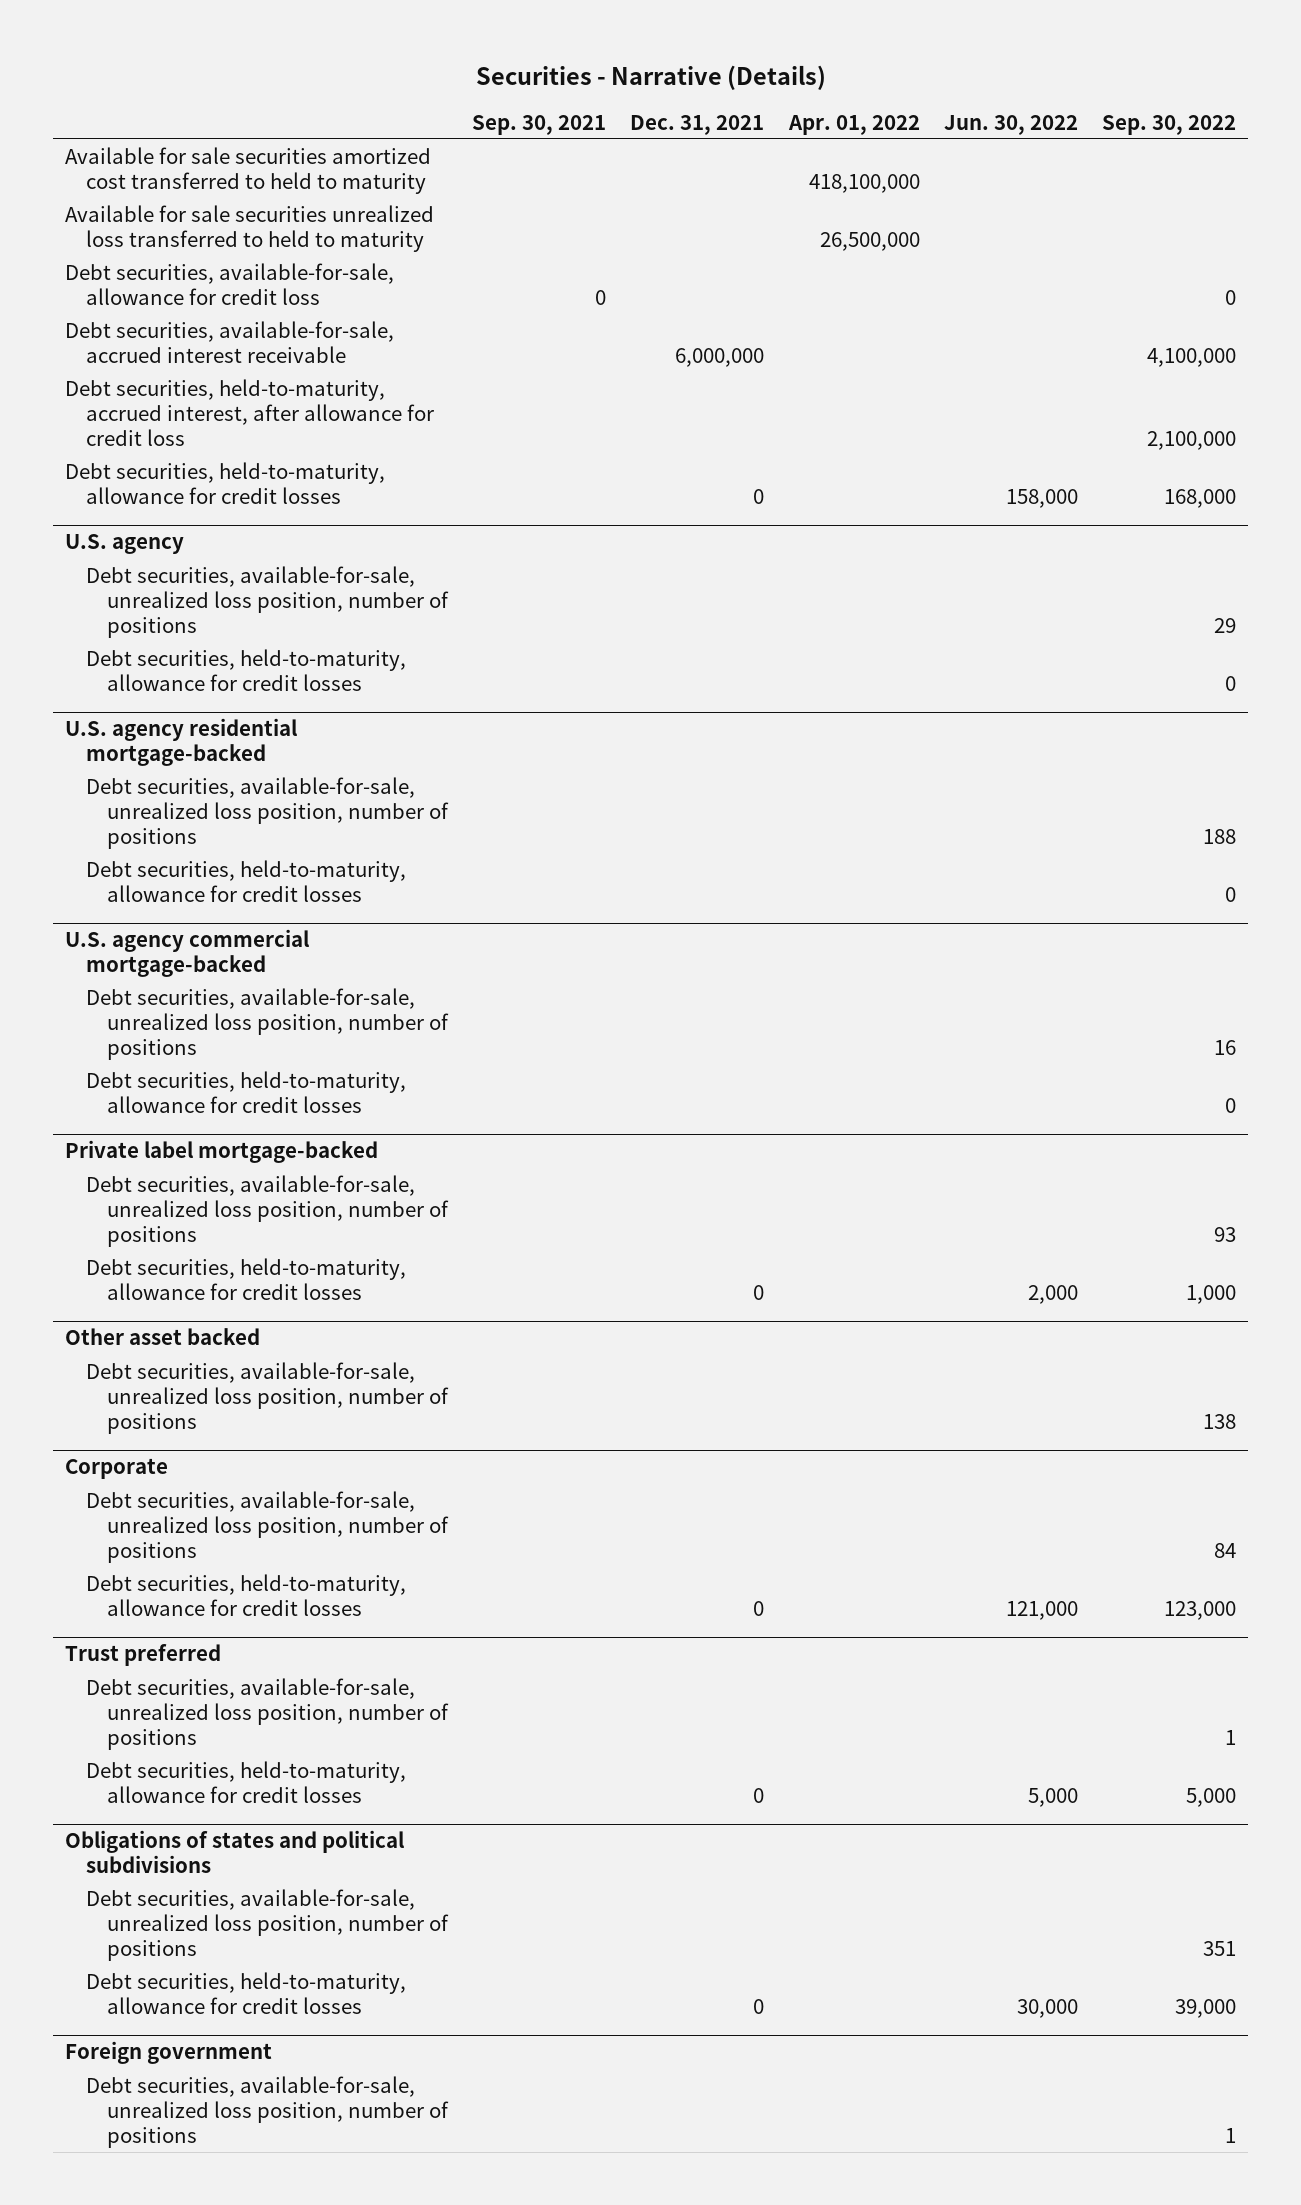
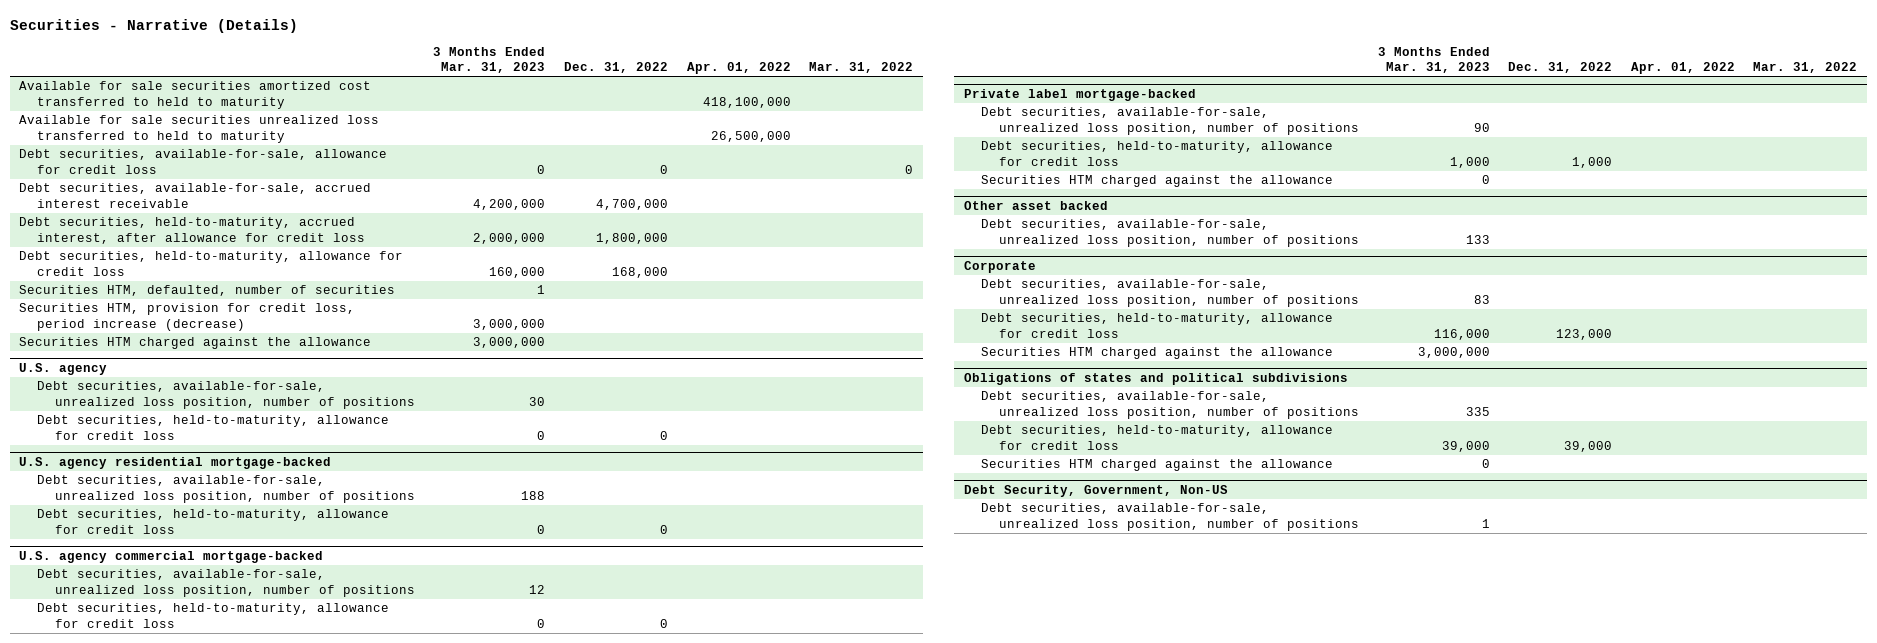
- | Sep. 30, 2021 | Dec. 31, 2021 | Apr. 01, 2022 | Jun. 30, 2022 | Sep. 30, 2022
+ | 3 Months Ended Mar. 31, 2023 | Dec. 31, 2022 | Apr. 01, 2022 | Mar. 31, 2022
- Debt securities, held-to-maturity, allowance for credit losses | | 0 | | 158,000 | 168,000
+ Debt securities, held-to-maturity, allowance for credit loss | 160,000 | 168,000 | |
+ Securities HTM, defaulted, number of securities | 1 | | |
+ Securities HTM, provision for credit loss, period increase (decrease) | 3,000,000 | | |
+ Securities HTM charged against the allowance | 3,000,000 | | |
@ U.S. agency
- Debt securities, held-to-maturity, allowance for credit losses | | | | | 0
+ Debt securities, held-to-maturity, allowance for credit loss | 0 | 0 | |
@ U.S. agency residential mortgage-backed
- Debt securities, held-to-maturity, allowance for credit losses | | | | | 0
+ Debt securities, held-to-maturity, allowance for credit loss | 0 | 0 | |
@ U.S. agency commercial mortgage-backed
- Debt securities, held-to-maturity, allowance for credit losses | | | | | 0
+ Debt securities, held-to-maturity, allowance for credit loss | 0 | 0 | |
@ Private label mortgage-backed
- Debt securities, held-to-maturity, allowance for credit losses | | 0 | | 2,000 | 1,000
+ Debt securities, held-to-maturity, allowance for credit loss | 1,000 | 1,000 | |
+ Securities HTM charged against the allowance | 0 | | |
@ Corporate
- Debt securities, held-to-maturity, allowance for credit losses | | 0 | | 121,000 | 123,000
- Trust preferred
- Debt securities, available-for-sale, unrealized loss position, number of positions | | | | | 1
- Debt securities, held-to-maturity, allowance for credit losses | | 0 | | 5,000 | 5,000
@ Corporate
+ Debt securities, held-to-maturity, allowance for credit loss | 116,000 | 123,000 | |
+ Securities HTM charged against the allowance | 3,000,000 | | |
@ Obligations of states and political subdivisions
- Debt securities, held-to-maturity, allowance for credit losses | | 0 | | 30,000 | 39,000
- Foreign government
@ Obligations of states and political subdivisions
+ Debt securities, held-to-maturity, allowance for credit loss | 39,000 | 39,000 | |
+ Securities HTM charged against the allowance | 0 | | |
+ Debt Security, Government, Non-US

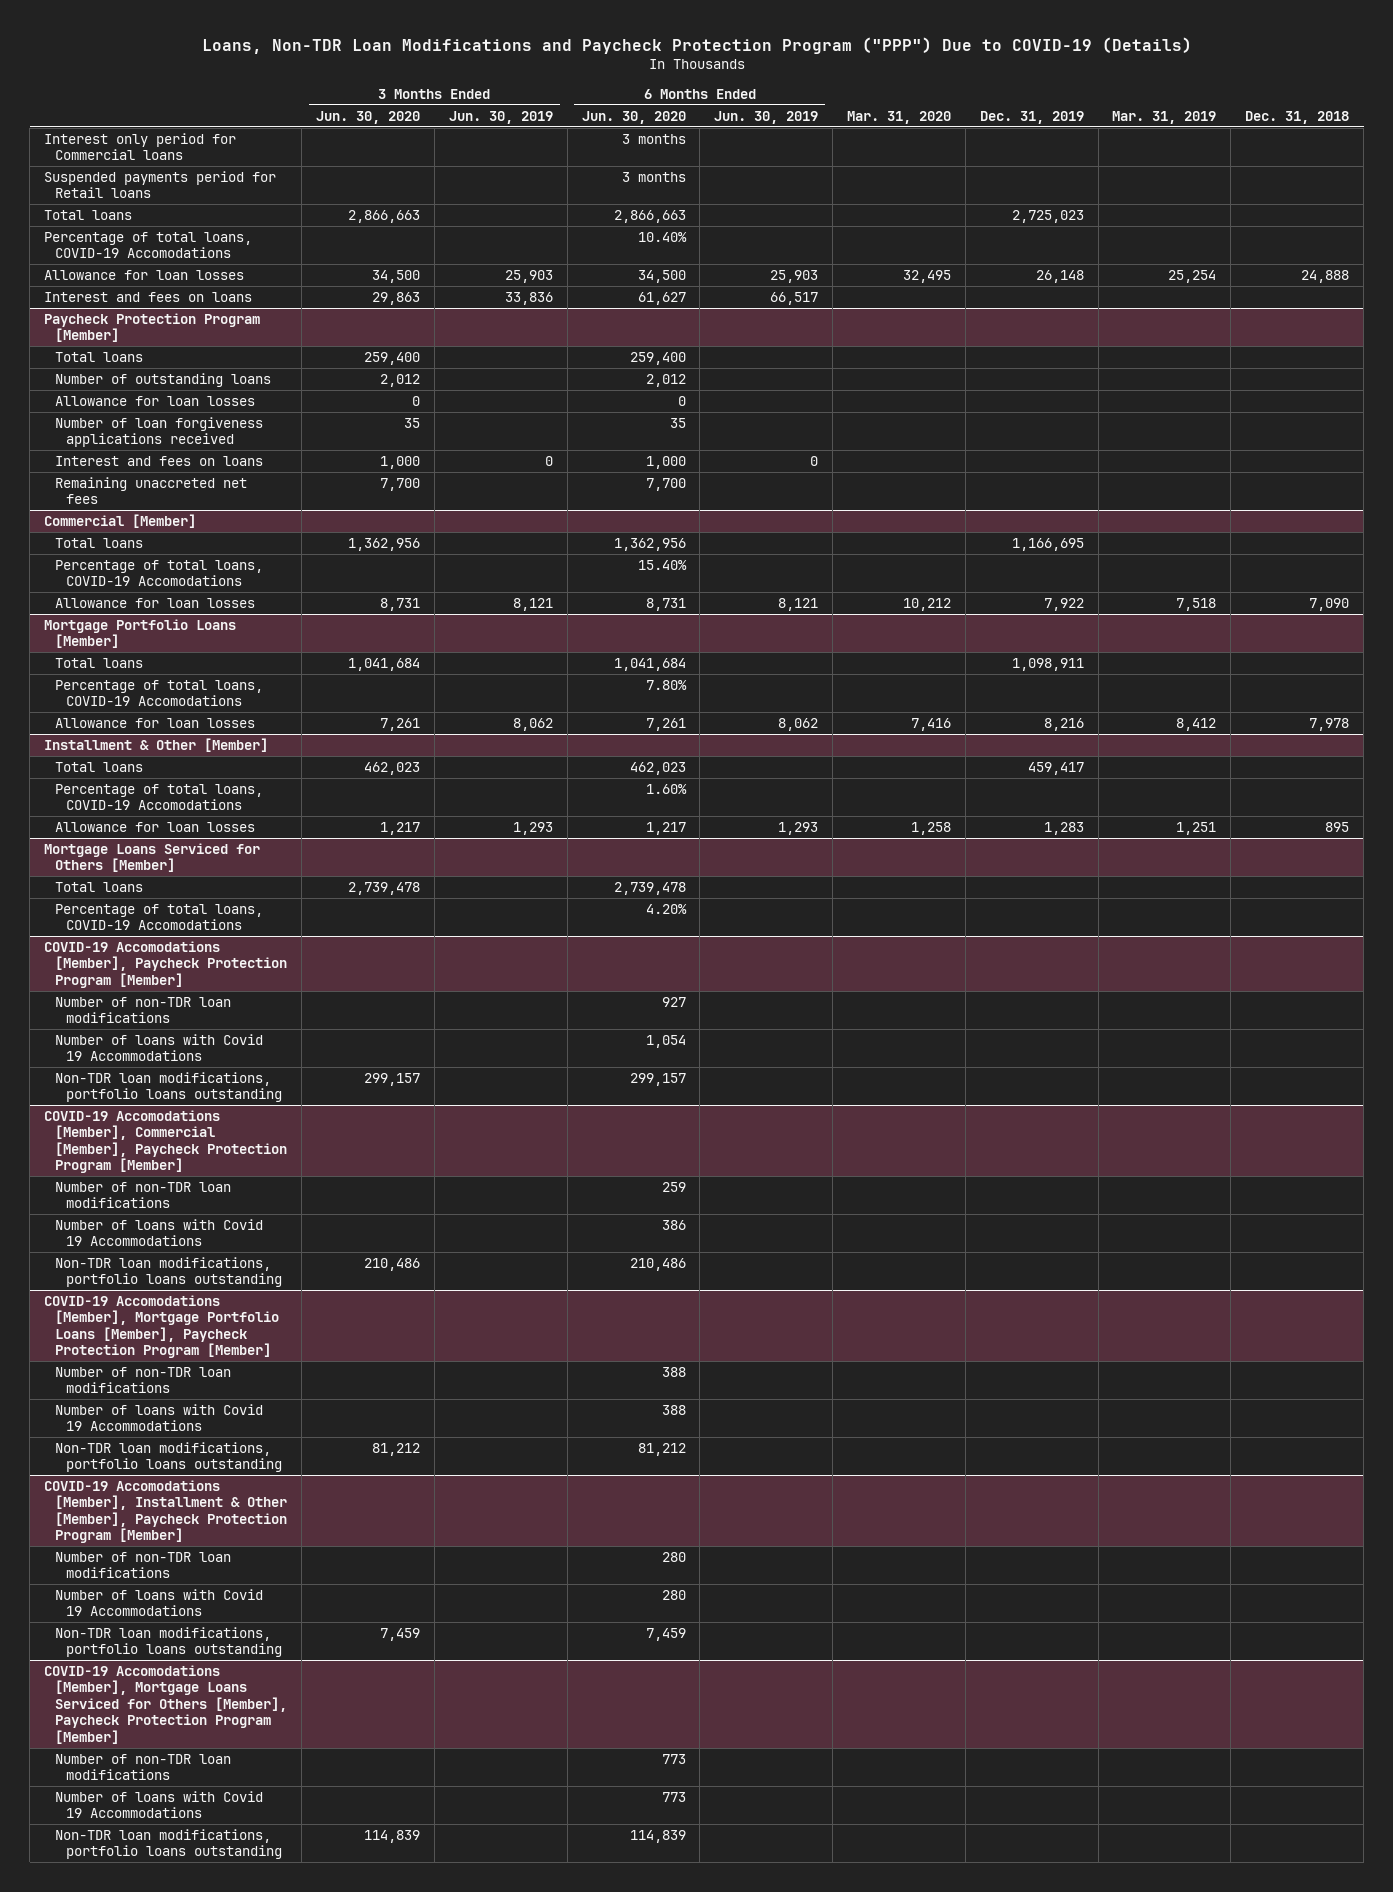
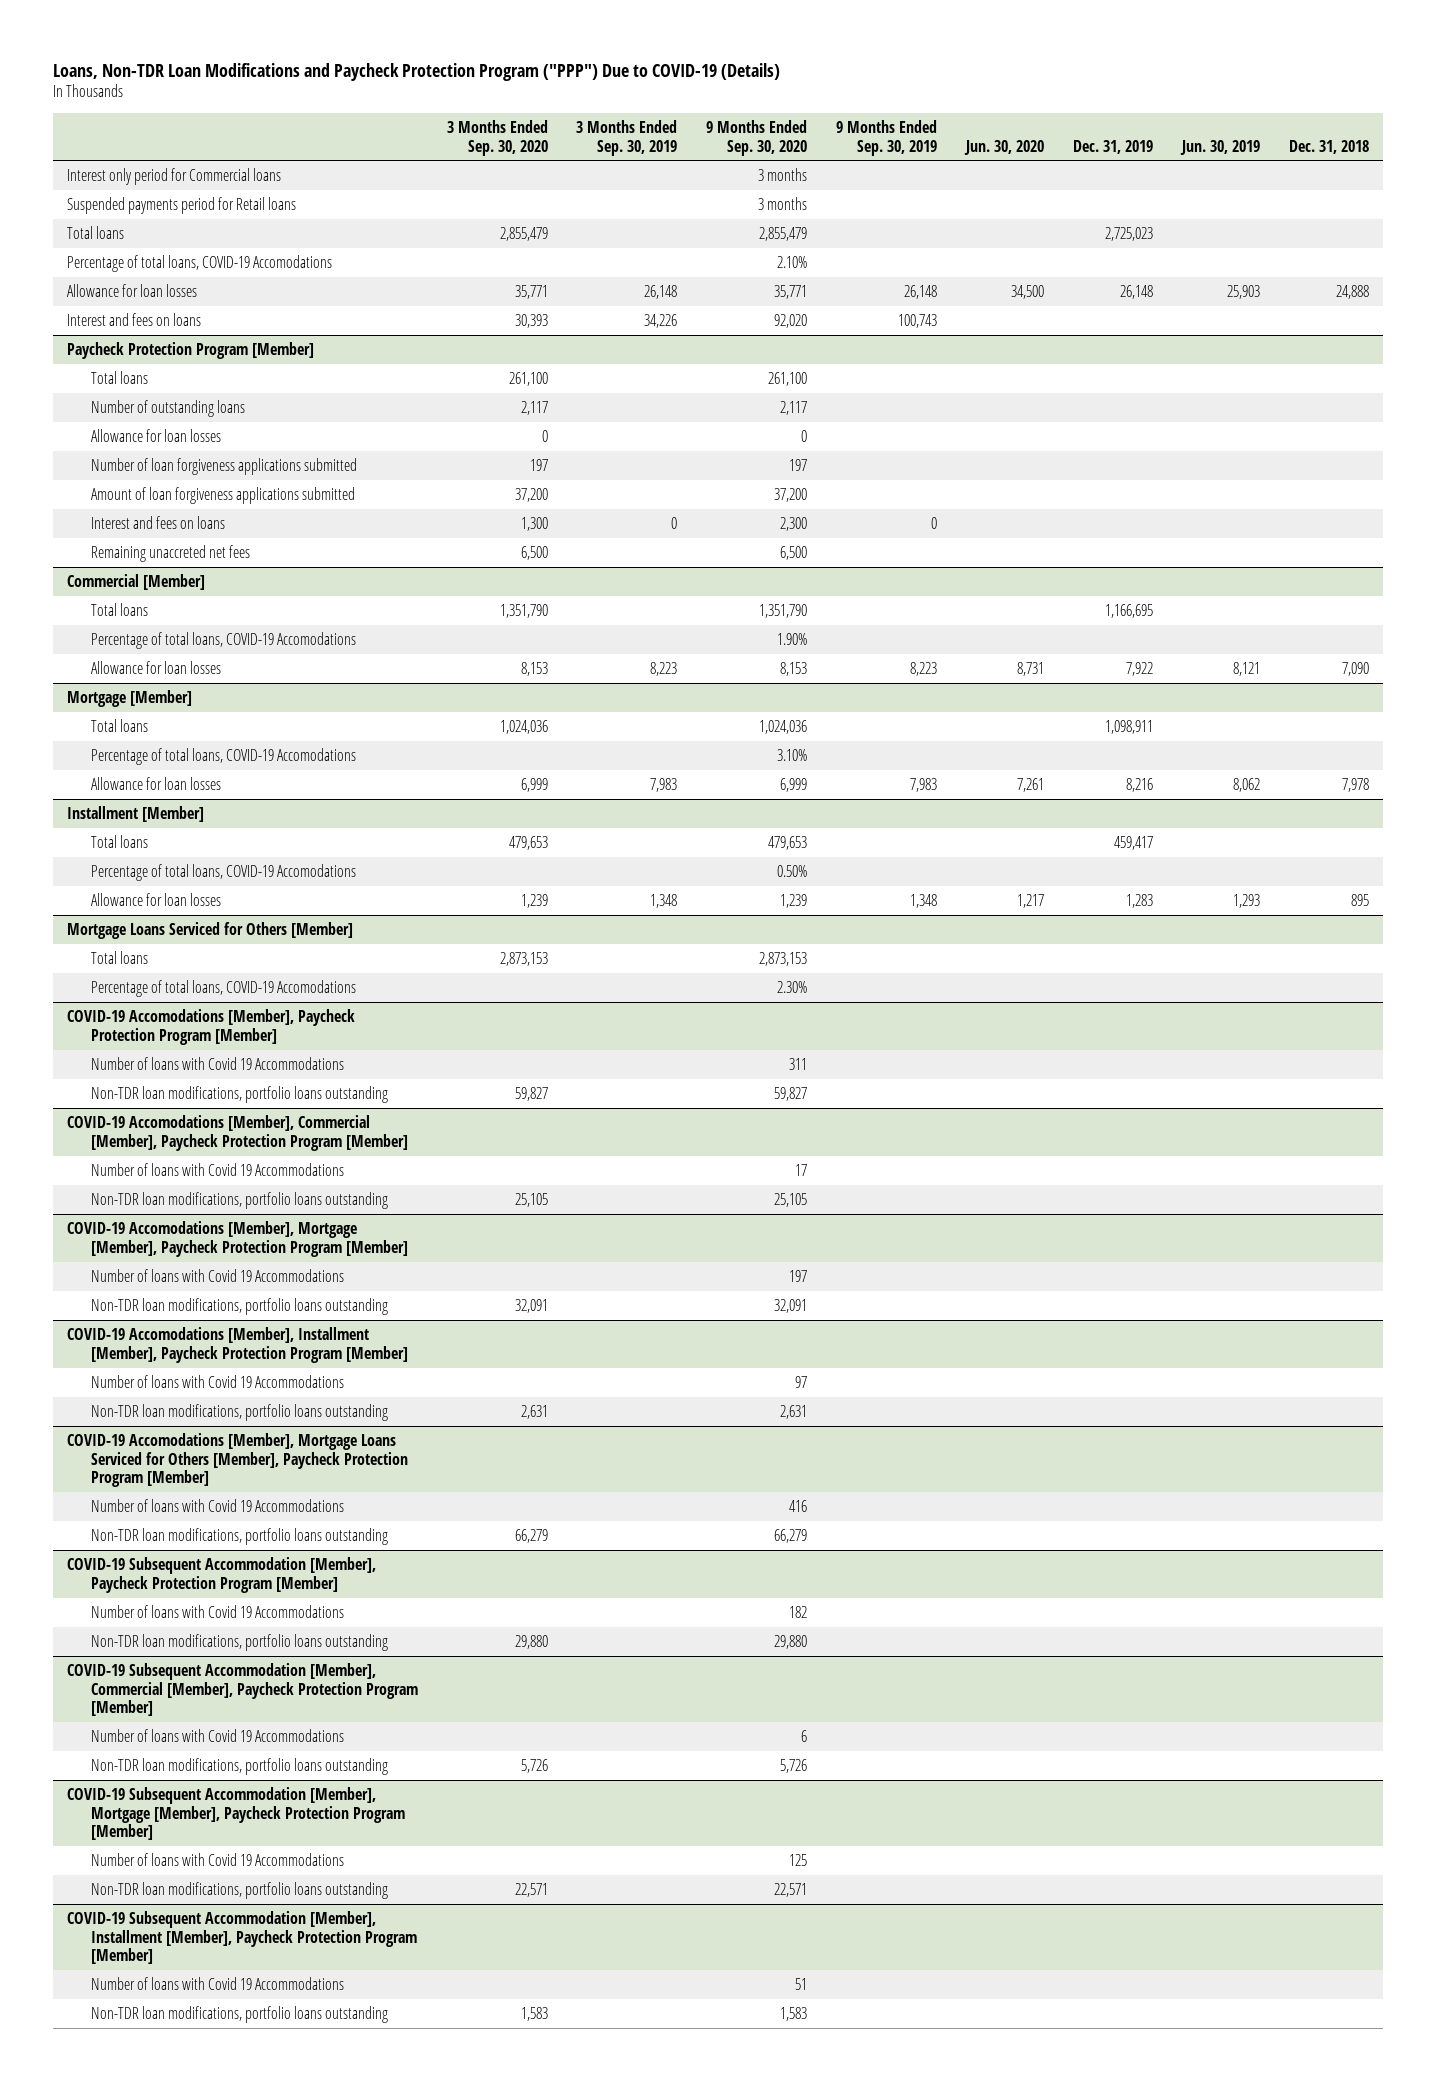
- | 3 Months Ended Jun. 30, 2020 | 3 Months Ended Jun. 30, 2019 | 6 Months Ended Jun. 30, 2020 | 6 Months Ended Jun. 30, 2019 | Mar. 31, 2020 | Dec. 31, 2019 | Mar. 31, 2019 | Dec. 31, 2018
+ | 3 Months Ended Sep. 30, 2020 | 3 Months Ended Sep. 30, 2019 | 9 Months Ended Sep. 30, 2020 | 9 Months Ended Sep. 30, 2019 | Jun. 30, 2020 | Dec. 31, 2019 | Jun. 30, 2019 | Dec. 31, 2018
@ Paycheck Protection Program [Member]
- Number of loan forgiveness applications received | 35 | | 35 | | | | |
+ Number of loan forgiveness applications submitted | 197 | | 197 | | | | |
+ Amount of loan forgiveness applications submitted | 37,200 | | 37,200 | | | | |
- Mortgage Portfolio Loans [Member]
+ Mortgage [Member]
- Installment & Other [Member]
+ Installment [Member]
@ COVID-19 Accomodations [Member], Paycheck Protection Program [Member]
- Number of non-TDR loan modifications | | | 927 | | | | |
@ COVID-19 Accomodations [Member], Commercial [Member], Paycheck Protection Program [Member]
- Number of non-TDR loan modifications | | | 259 | | | | |
- COVID-19 Accomodations [Member], Mortgage Portfolio Loans [Member], Paycheck Protection Program [Member]
- Number of non-TDR loan modifications | | | 388 | | | | |
+ COVID-19 Accomodations [Member], Mortgage [Member], Paycheck Protection Program [Member]
- COVID-19 Accomodations [Member], Installment & Other [Member], Paycheck Protection Program [Member]
- Number of non-TDR loan modifications | | | 280 | | | | |
+ COVID-19 Accomodations [Member], Installment [Member], Paycheck Protection Program [Member]
@ COVID-19 Accomodations [Member], Mortgage Loans Serviced for Others [Member], Paycheck Protection Program [Member]
- Number of non-TDR loan modifications | | | 773 | | | | |
+ COVID-19 Subsequent Accommodation [Member], Paycheck Protection Program [Member]
+ Number of loans with Covid 19 Accommodations | | | 182 | | | | |
+ Non-TDR loan modifications, portfolio loans outstanding | 29,880 | | 29,880 | | | | |
+ COVID-19 Subsequent Accommodation [Member], Commercial [Member], Paycheck Protection Program [Member]
+ Number of loans with Covid 19 Accommodations | | | 6 | | | | |
+ Non-TDR loan modifications, portfolio loans outstanding | 5,726 | | 5,726 | | | | |
+ COVID-19 Subsequent Accommodation [Member], Mortgage [Member], Paycheck Protection Program [Member]
+ Number of loans with Covid 19 Accommodations | | | 125 | | | | |
+ Non-TDR loan modifications, portfolio loans outstanding | 22,571 | | 22,571 | | | | |
+ COVID-19 Subsequent Accommodation [Member], Installment [Member], Paycheck Protection Program [Member]
+ Number of loans with Covid 19 Accommodations | | | 51 | | | | |
+ Non-TDR loan modifications, portfolio loans outstanding | 1,583 | | 1,583 | | | | |

